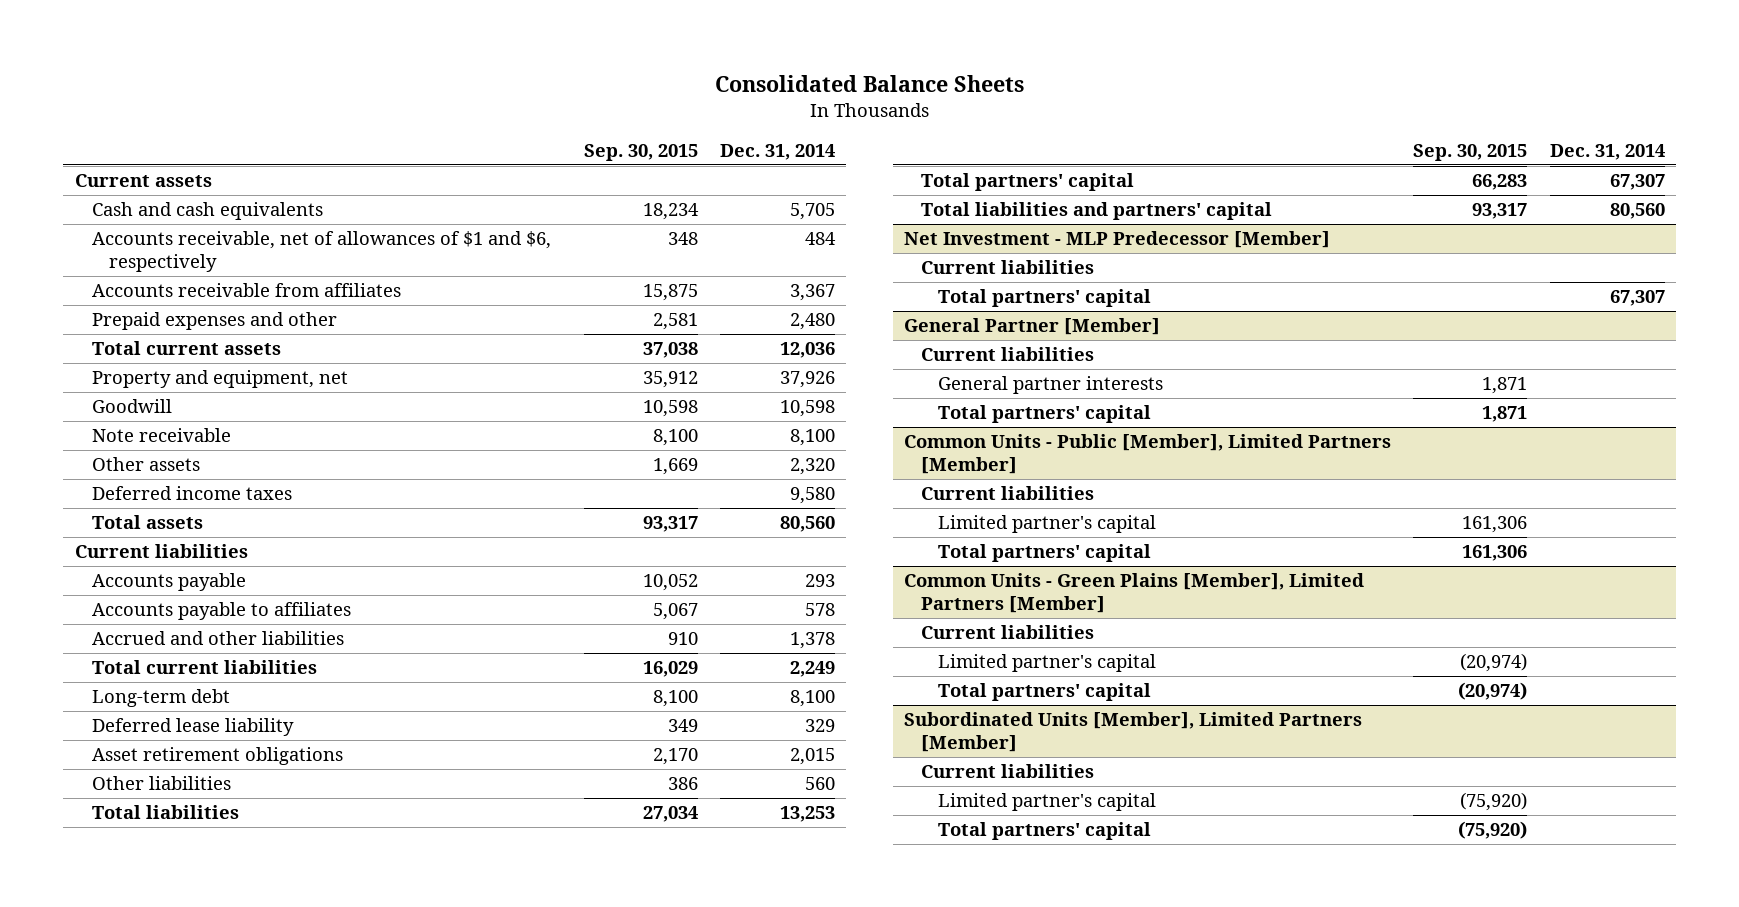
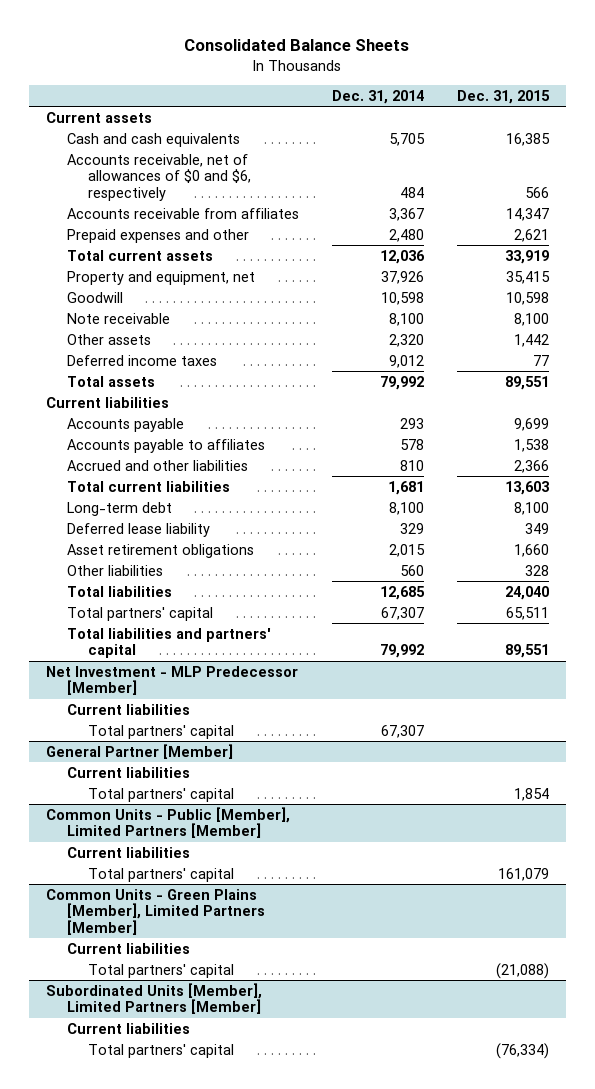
- | Sep. 30, 2015 | Dec. 31, 2014
+ | Dec. 31, 2014 | Dec. 31, 2015
- Accounts receivable, net of allowances of $1 and $6, respectively | 348 | 484
+ Accounts receivable, net of allowances of $0 and $6, respectively | 484 | 566
- Deferred income taxes | | 9,580
- Total assets | 93,317 | 80,560
+ Deferred income taxes | 9,012 | 77
+ Total assets | 79,992 | 89,551
- Accrued and other liabilities | 910 | 1,378
- Total current liabilities | 16,029 | 2,249
+ Accrued and other liabilities | 810 | 2,366
+ Total current liabilities | 1,681 | 13,603
- Total liabilities | 27,034 | 13,253
+ Total liabilities | 12,685 | 24,040
- Total liabilities and partners' capital | 93,317 | 80,560
+ Total liabilities and partners' capital | 79,992 | 89,551
@ General Partner [Member]
- General partner interests | 1,871 |
@ Common Units - Public [Member], Limited Partners [Member]
- Limited partner's capital | 161,306 |
@ Common Units - Green Plains [Member], Limited Partners [Member]
- Limited partner's capital | (20,974) |
@ Subordinated Units [Member], Limited Partners [Member]
- Limited partner's capital | (75,920) |

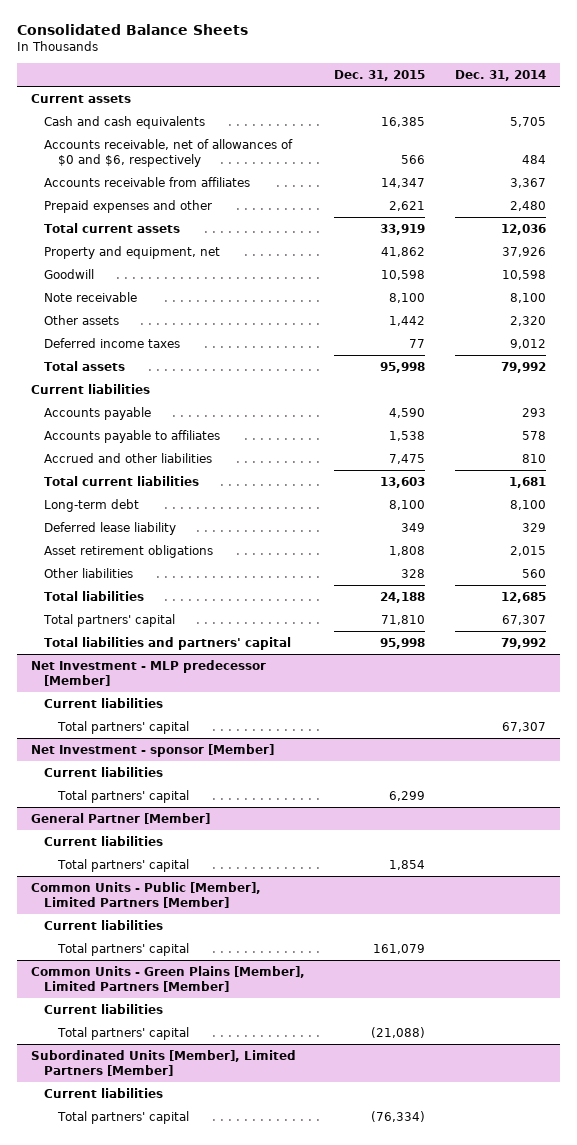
- | Dec. 31, 2014 | Dec. 31, 2015
+ | Dec. 31, 2015 | Dec. 31, 2014
- Property and equipment, net | 37,926 | 35,415
+ Property and equipment, net | 41,862 | 37,926
- Total assets | 79,992 | 89,551
+ Total assets | 95,998 | 79,992
- Accounts payable | 293 | 9,699
+ Accounts payable | 4,590 | 293
- Accrued and other liabilities | 810 | 2,366
+ Accrued and other liabilities | 7,475 | 810
- Asset retirement obligations | 2,015 | 1,660
+ Asset retirement obligations | 1,808 | 2,015
- Total liabilities | 12,685 | 24,040
- Total partners' capital | 67,307 | 65,511
- Total liabilities and partners' capital | 79,992 | 89,551
- Net Investment - MLP Predecessor [Member]
+ Total liabilities | 24,188 | 12,685
+ Total partners' capital | 71,810 | 67,307
+ Total liabilities and partners' capital | 95,998 | 79,992
+ Net Investment - MLP predecessor [Member]
+ Net Investment - sponsor [Member]
+ Current liabilities
+ Total partners' capital | 6,299 |

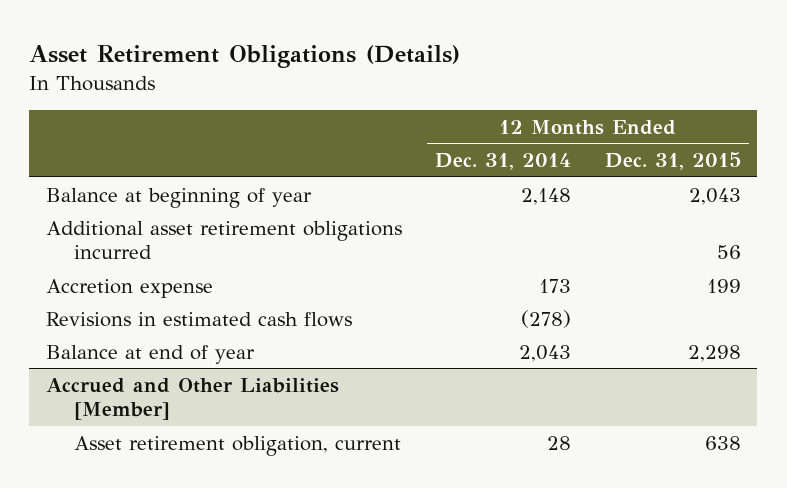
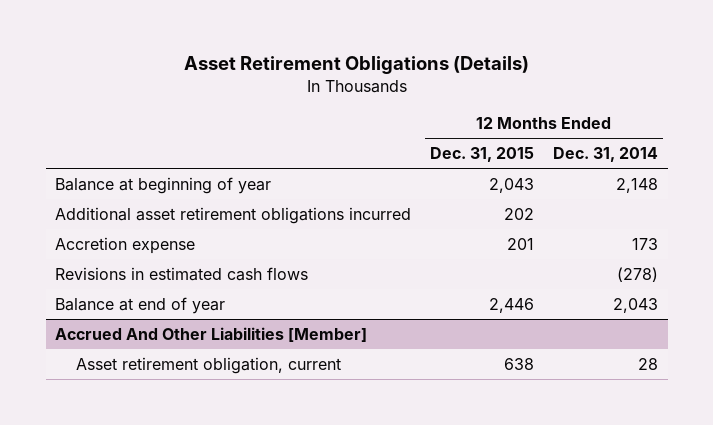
- | 12 Months Ended Dec. 31, 2014 | 12 Months Ended Dec. 31, 2015
+ | 12 Months Ended Dec. 31, 2015 | 12 Months Ended Dec. 31, 2014
- Additional asset retirement obligations incurred | | 56
- Accretion expense | 173 | 199
+ Additional asset retirement obligations incurred | 202 |
+ Accretion expense | 201 | 173
- Balance at end of year | 2,043 | 2,298
- Accrued and Other Liabilities [Member]
+ Balance at end of year | 2,446 | 2,043
+ Accrued And Other Liabilities [Member]

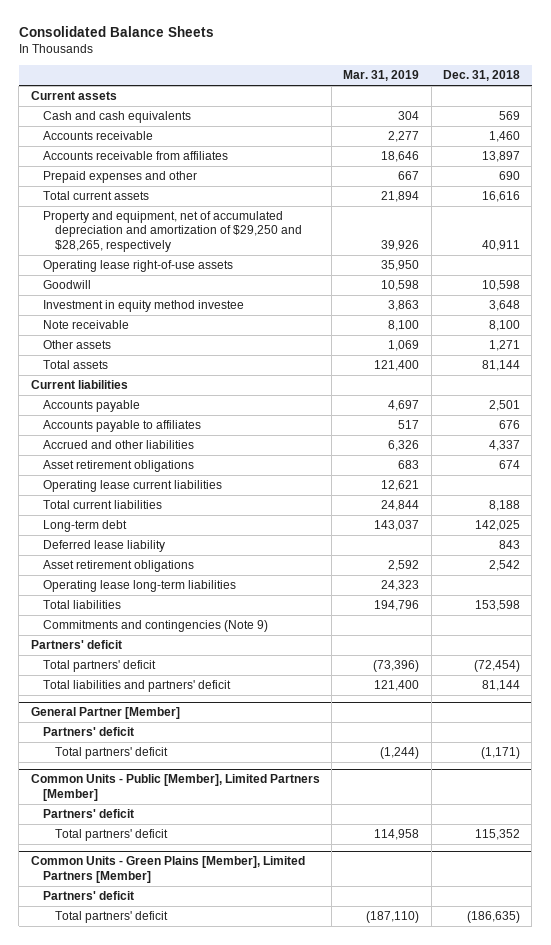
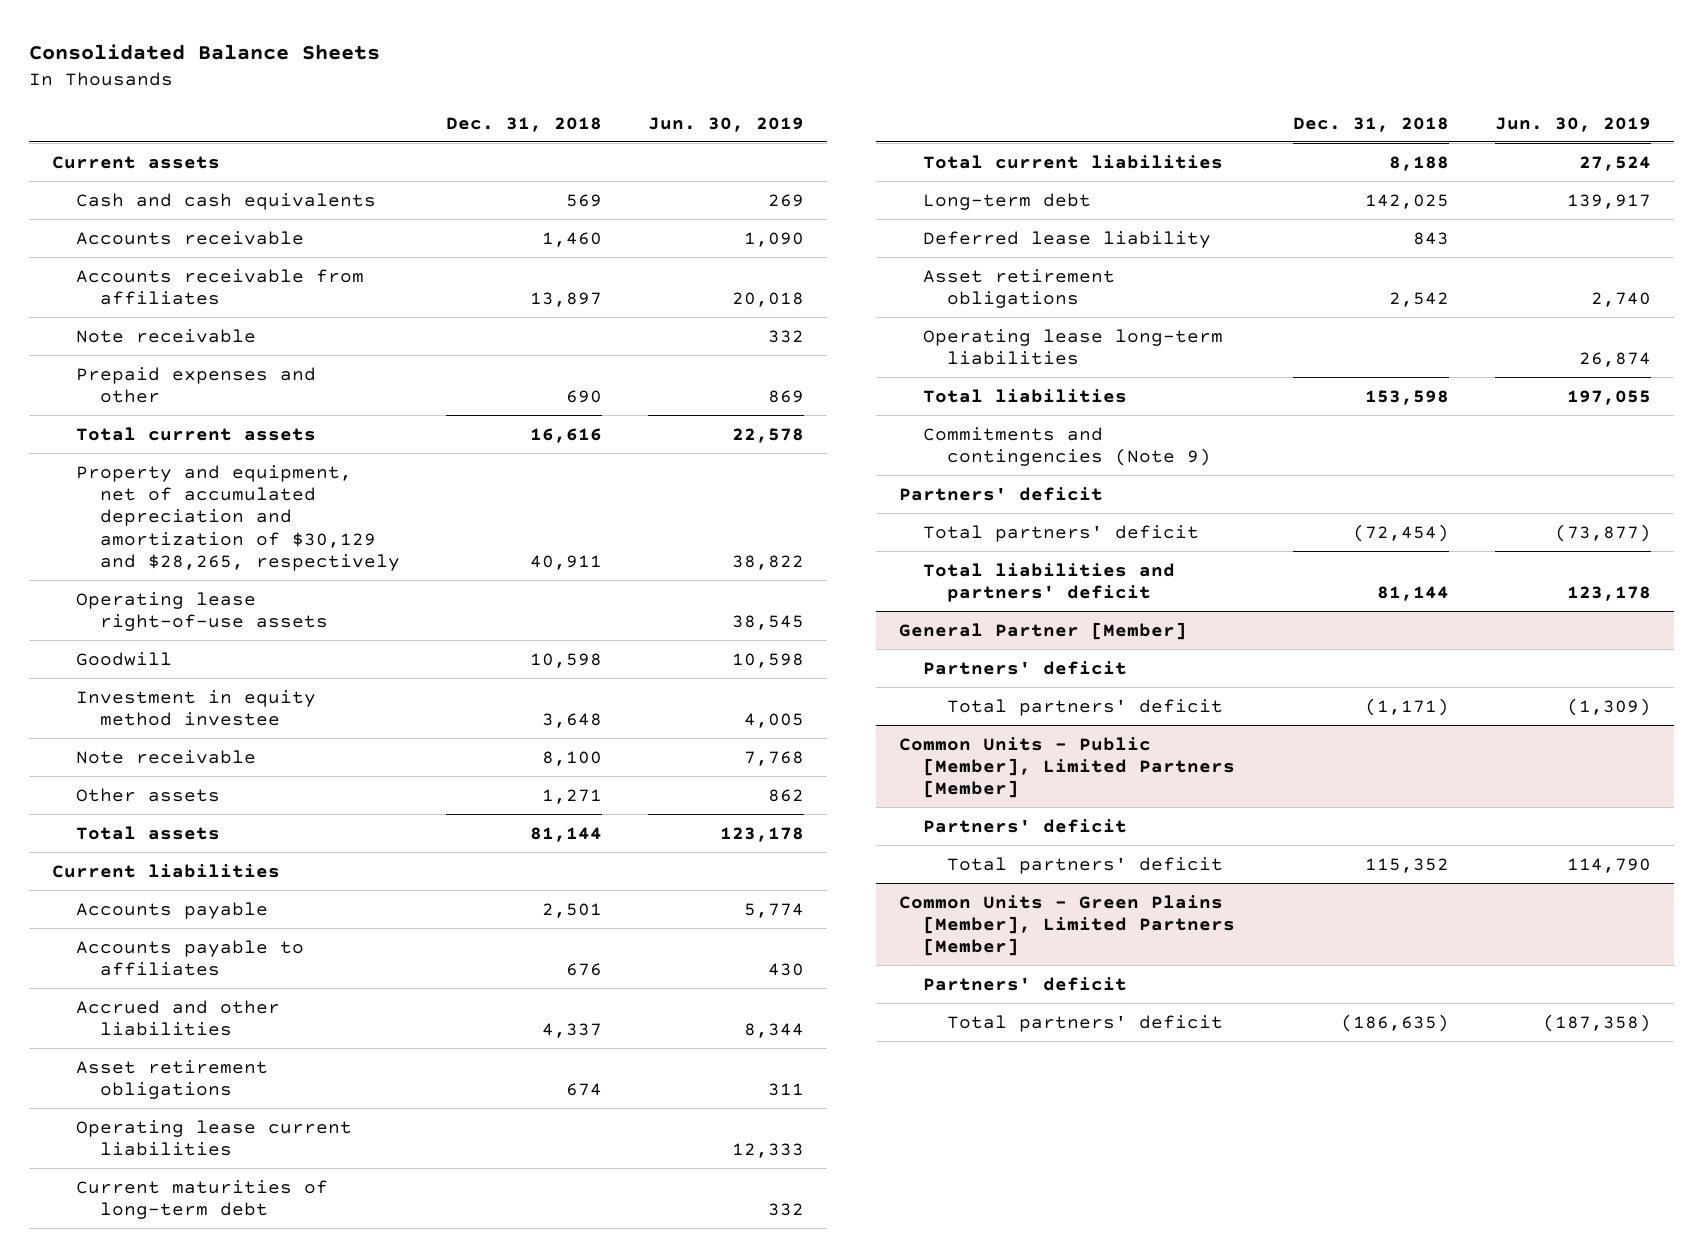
- | Mar. 31, 2019 | Dec. 31, 2018
+ | Dec. 31, 2018 | Jun. 30, 2019
+ Note receivable | | 332
- Property and equipment, net of accumulated depreciation and amortization of $29,250 and $28,265, respectively | 39,926 | 40,911
+ Property and equipment, net of accumulated depreciation and amortization of $30,129 and $28,265, respectively | 40,911 | 38,822
+ Current maturities of long-term debt | | 332

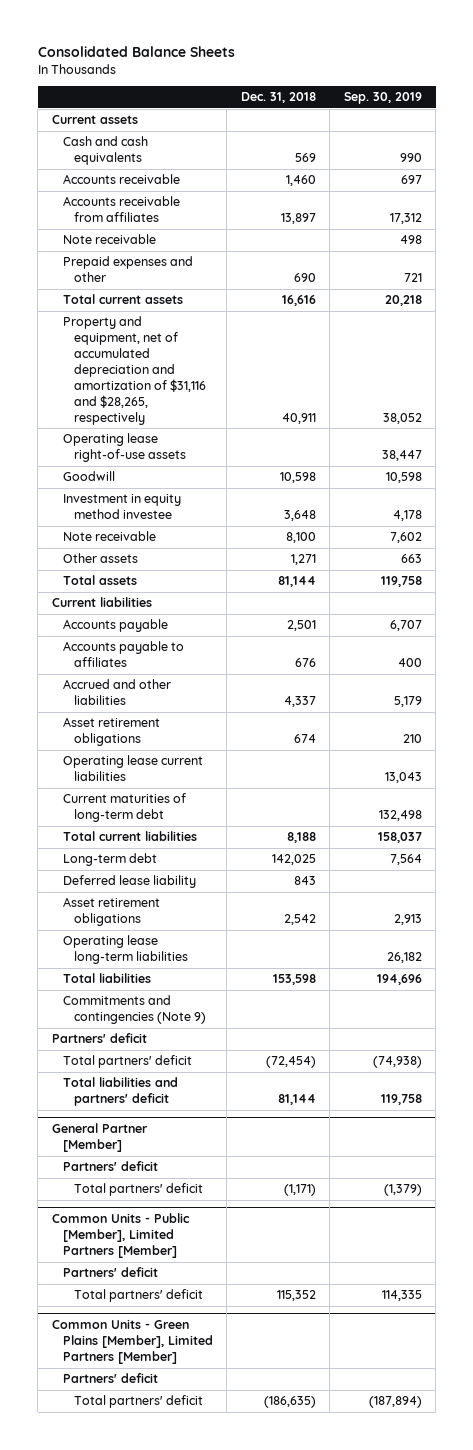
- | Dec. 31, 2018 | Jun. 30, 2019
+ | Dec. 31, 2018 | Sep. 30, 2019
- Property and equipment, net of accumulated depreciation and amortization of $30,129 and $28,265, respectively | 40,911 | 38,822
+ Property and equipment, net of accumulated depreciation and amortization of $31,116 and $28,265, respectively | 40,911 | 38,052

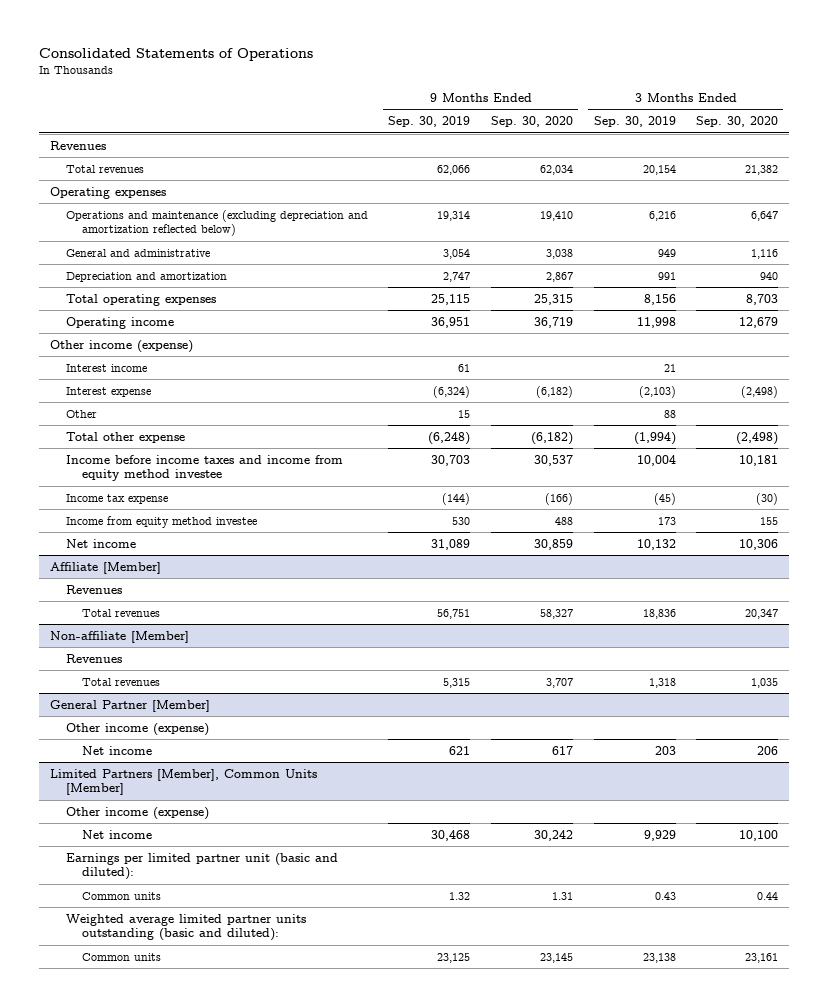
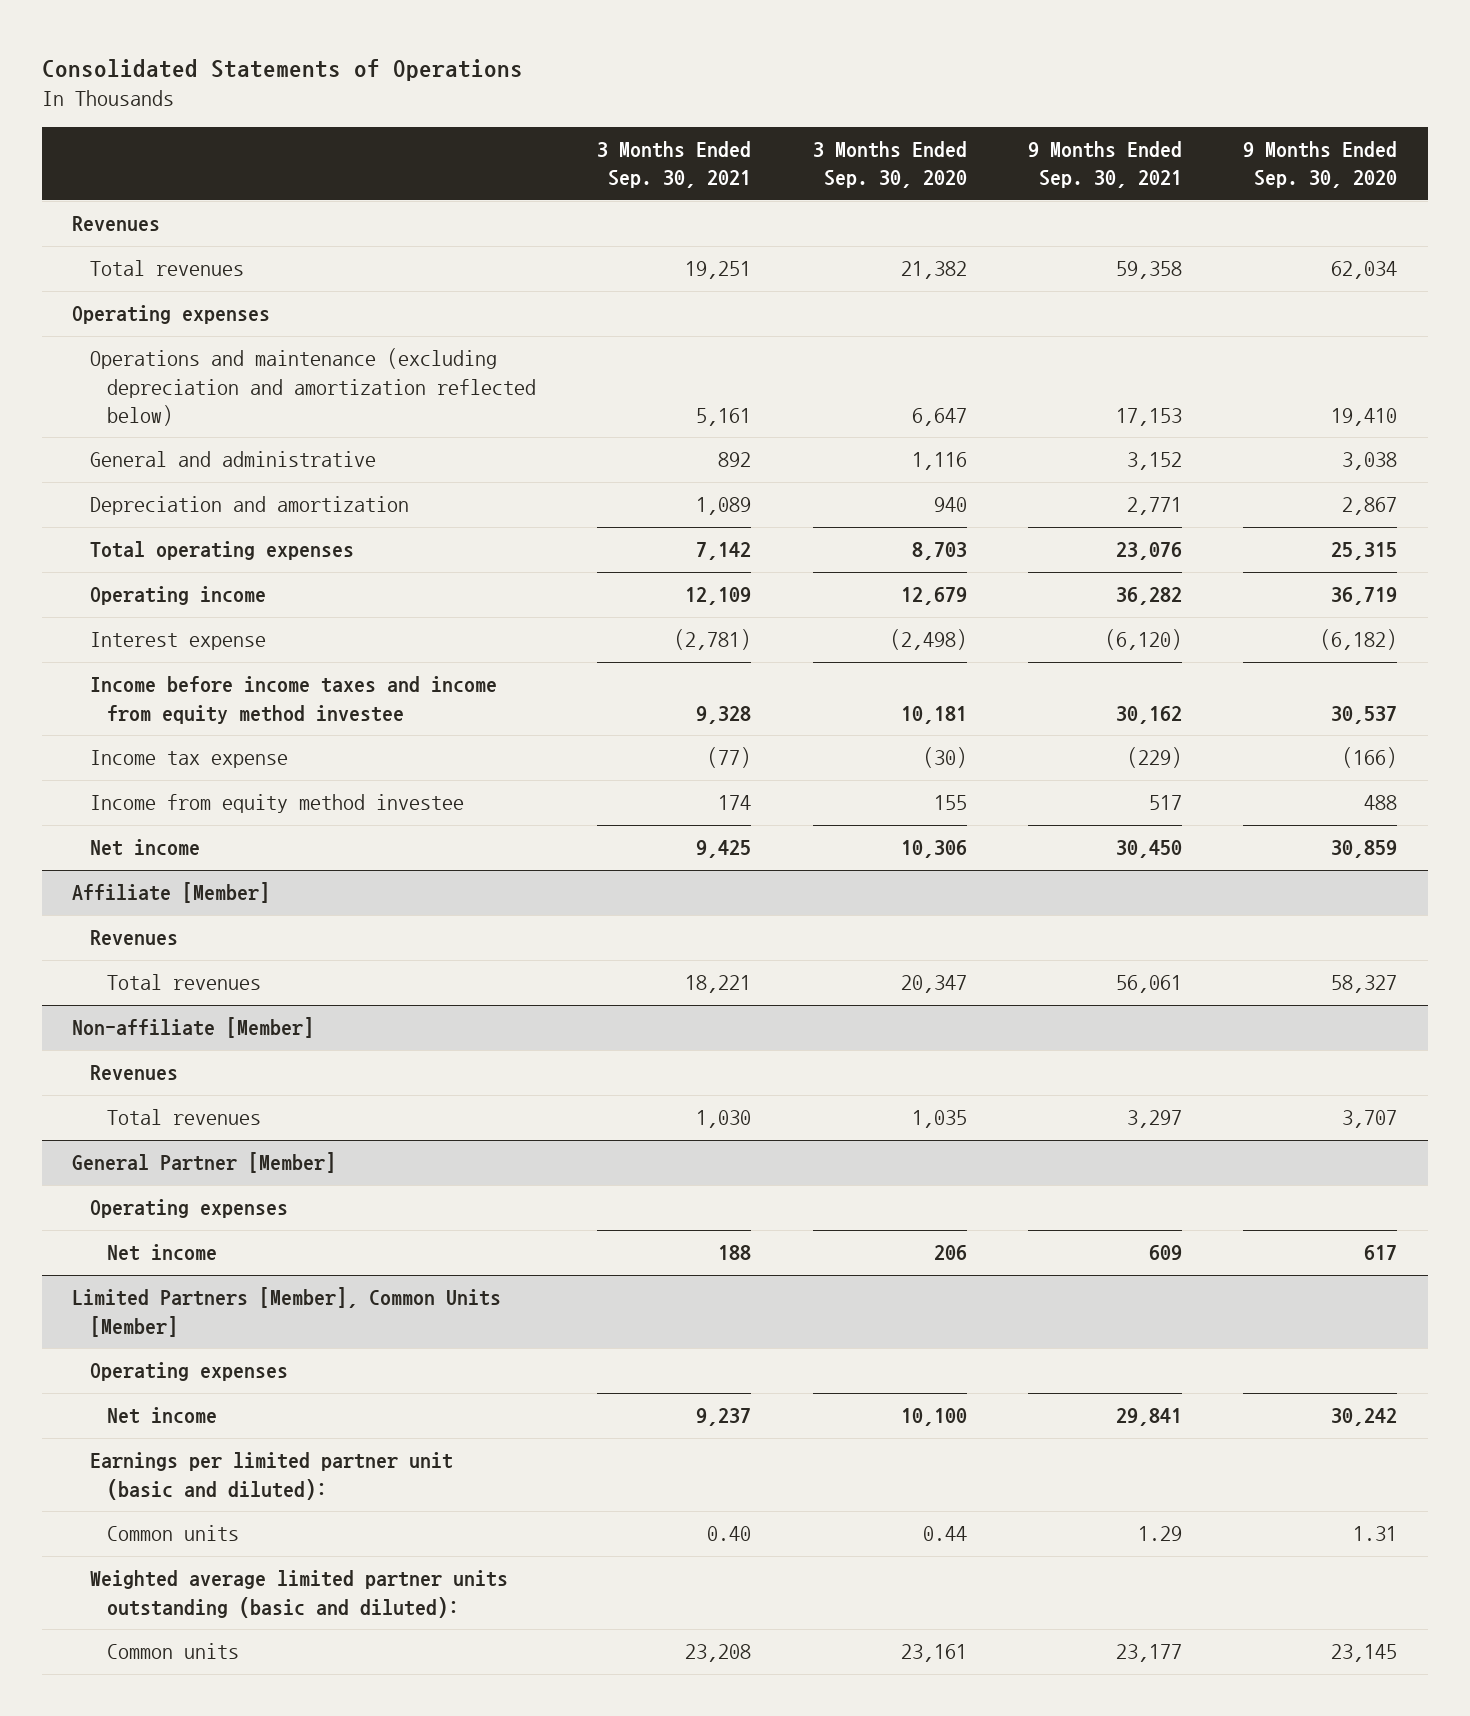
- | 9 Months Ended Sep. 30, 2019 | 9 Months Ended Sep. 30, 2020 | 3 Months Ended Sep. 30, 2019 | 3 Months Ended Sep. 30, 2020
+ | 3 Months Ended Sep. 30, 2021 | 3 Months Ended Sep. 30, 2020 | 9 Months Ended Sep. 30, 2021 | 9 Months Ended Sep. 30, 2020
- Other income (expense)
- Interest income | 61 | | 21 |
- Other | 15 | | 88 |
- Total other expense | (6,248) | (6,182) | (1,994) | (2,498)
@ General Partner [Member]
- Other income (expense)
+ Operating expenses
@ Limited Partners [Member], Common Units [Member]
- Other income (expense)
+ Operating expenses

